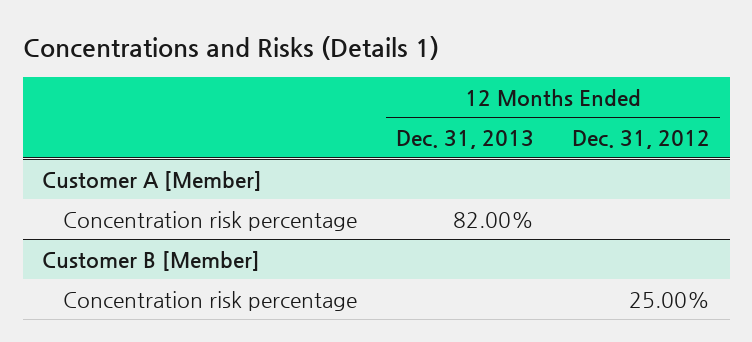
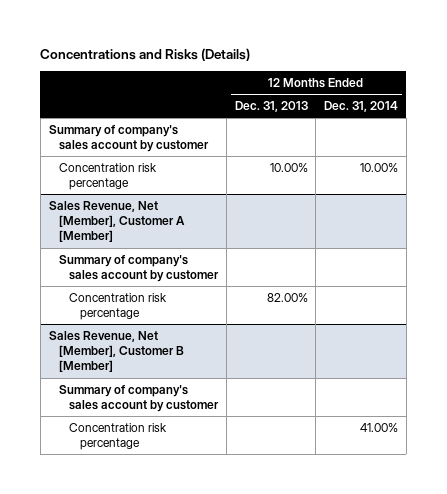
- Concentrations and Risks (Details 1)
+ Concentrations and Risks (Details)
- | 12 Months Ended Dec. 31, 2013 | 12 Months Ended Dec. 31, 2012
+ | 12 Months Ended Dec. 31, 2013 | 12 Months Ended Dec. 31, 2014
- Customer A [Member]
+ Summary of company's sales account by customer
+ Concentration risk percentage | 10.00% | 10.00%
+ Sales Revenue, Net [Member], Customer A [Member]
+ Summary of company's sales account by customer
- Customer B [Member]
+ Sales Revenue, Net [Member], Customer B [Member]
+ Summary of company's sales account by customer

